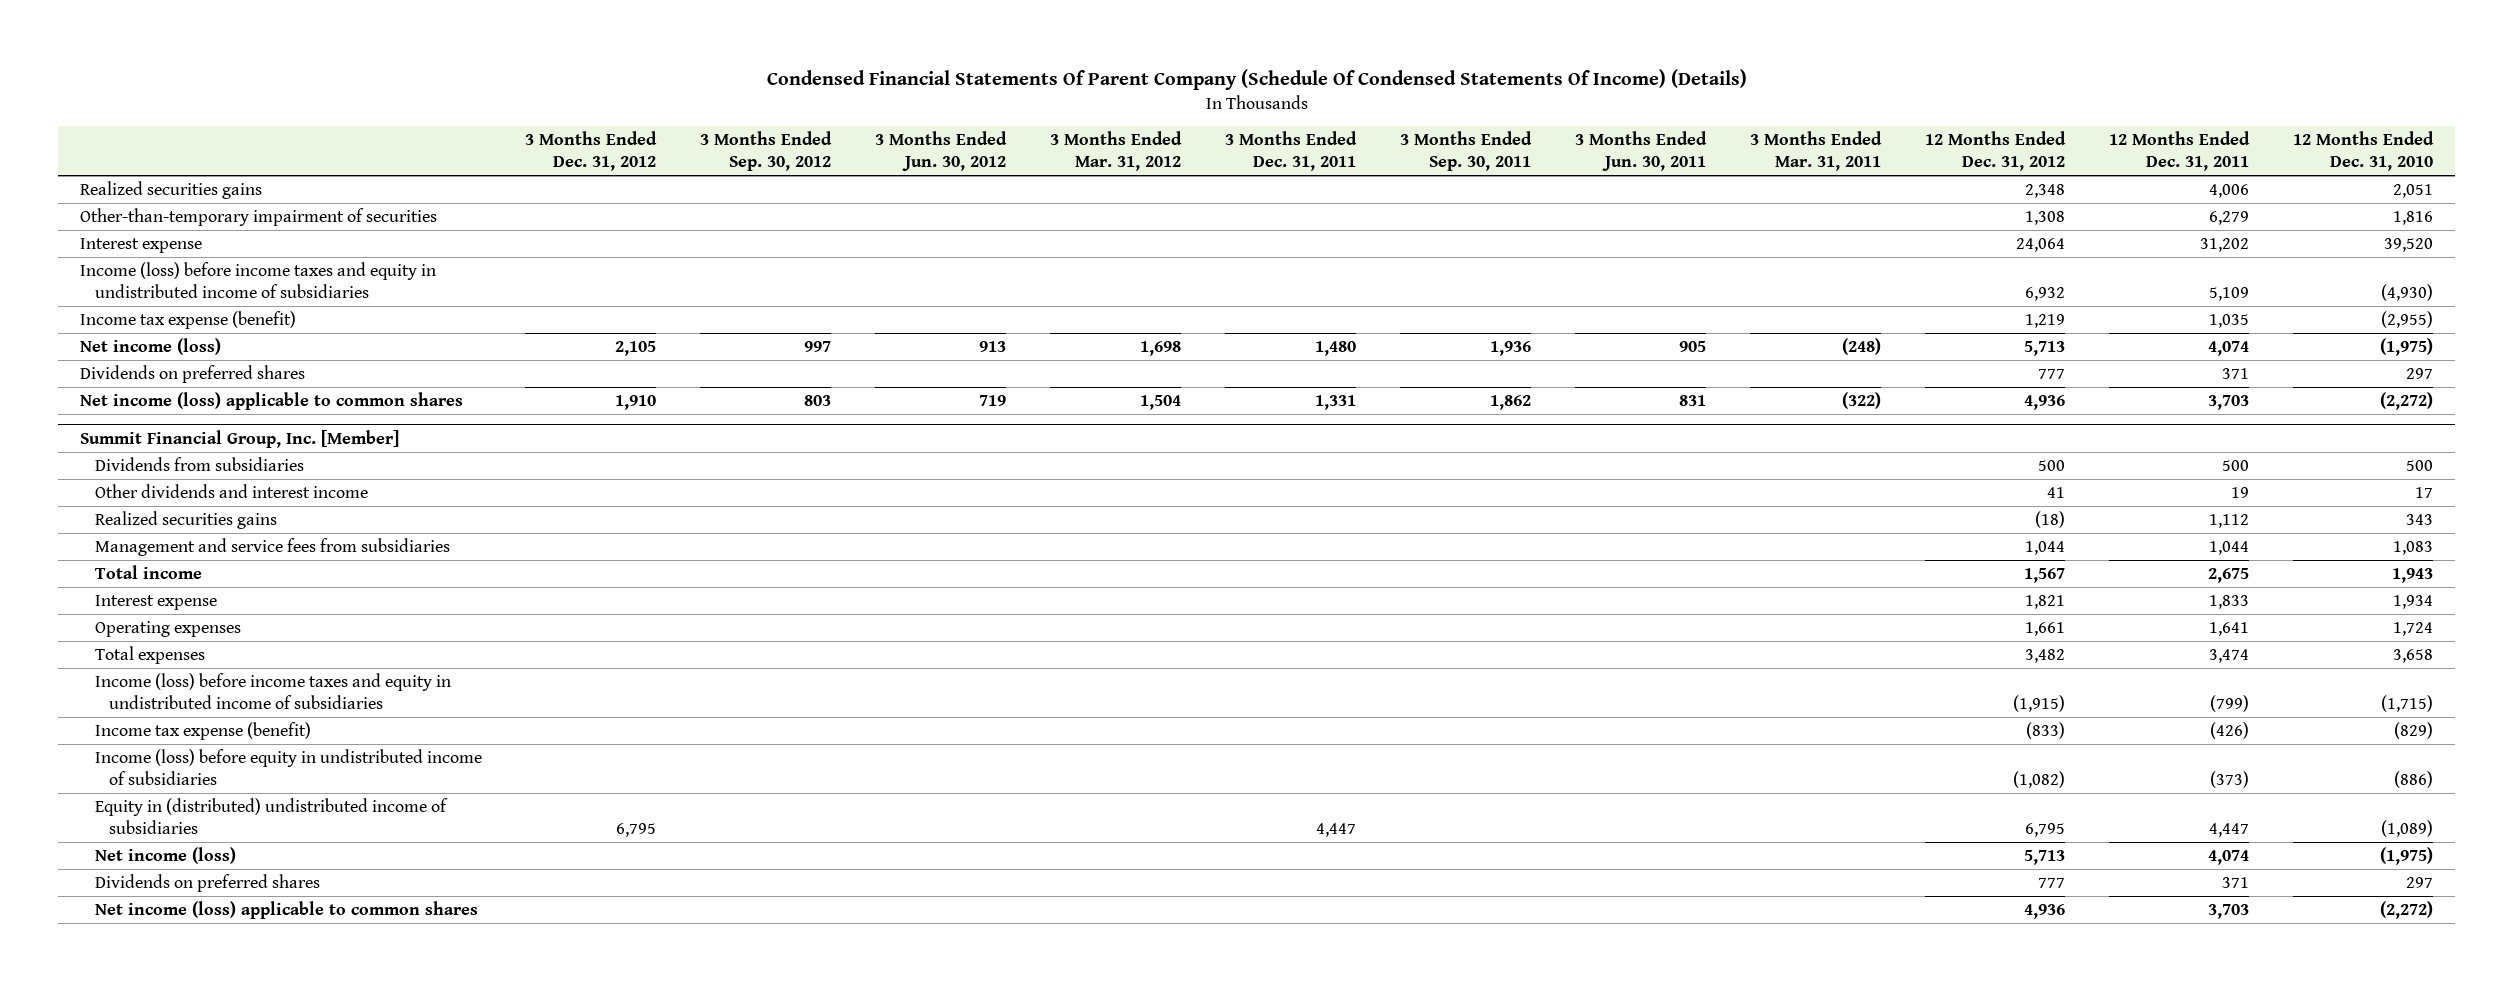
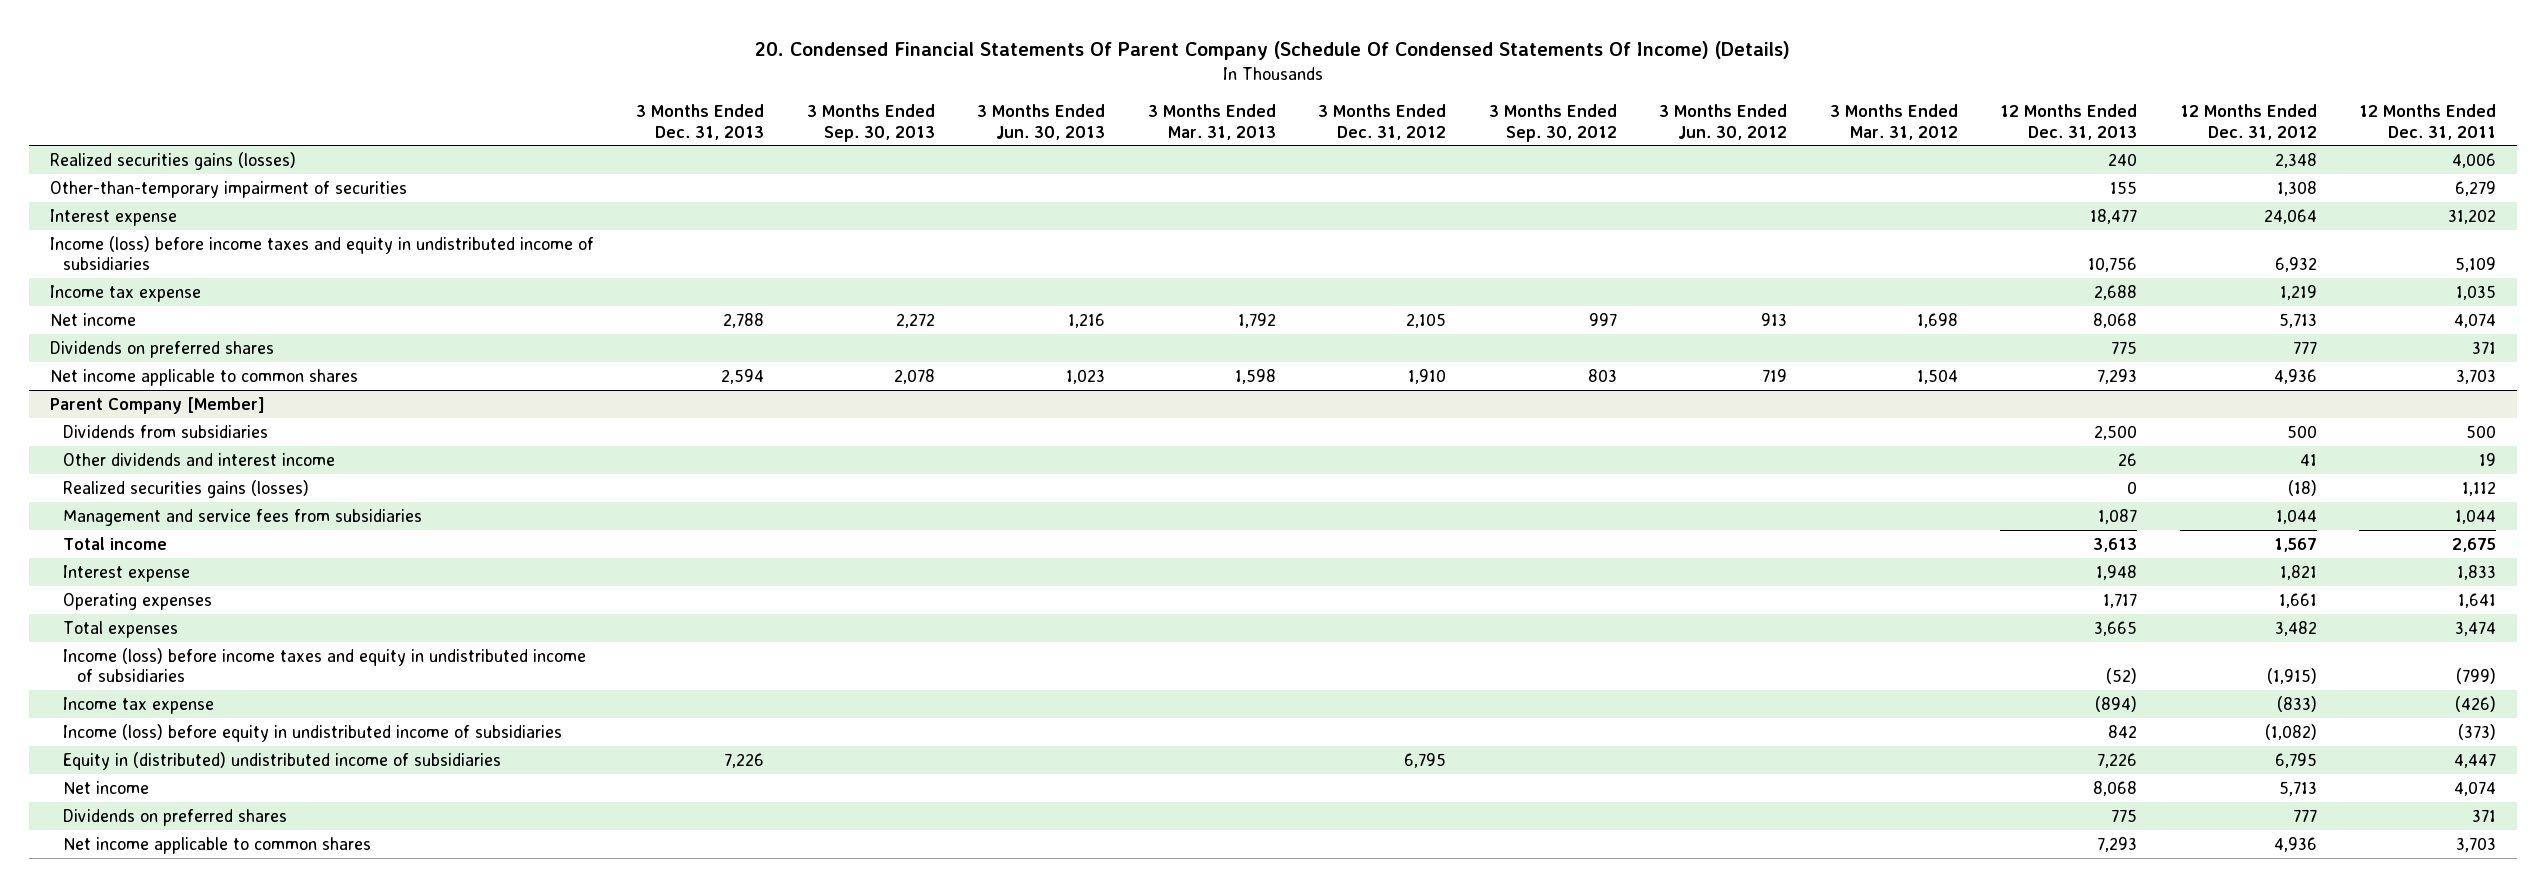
- Condensed Financial Statements Of Parent Company (Schedule Of Condensed Statements Of Income) (Details)
+ 20. Condensed Financial Statements Of Parent Company (Schedule Of Condensed Statements Of Income) (Details)
- | 3 Months Ended Dec. 31, 2012 | 3 Months Ended Sep. 30, 2012 | 3 Months Ended Jun. 30, 2012 | 3 Months Ended Mar. 31, 2012 | 3 Months Ended Dec. 31, 2011 | 3 Months Ended Sep. 30, 2011 | 3 Months Ended Jun. 30, 2011 | 3 Months Ended Mar. 31, 2011 | 12 Months Ended Dec. 31, 2012 | 12 Months Ended Dec. 31, 2011 | 12 Months Ended Dec. 31, 2010
+ | 3 Months Ended Dec. 31, 2013 | 3 Months Ended Sep. 30, 2013 | 3 Months Ended Jun. 30, 2013 | 3 Months Ended Mar. 31, 2013 | 3 Months Ended Dec. 31, 2012 | 3 Months Ended Sep. 30, 2012 | 3 Months Ended Jun. 30, 2012 | 3 Months Ended Mar. 31, 2012 | 12 Months Ended Dec. 31, 2013 | 12 Months Ended Dec. 31, 2012 | 12 Months Ended Dec. 31, 2011
- Realized securities gains | | | | | | | | | 2,348 | 4,006 | 2,051
+ Realized securities gains (losses) | | | | | | | | | 240 | 2,348 | 4,006
- Income tax expense (benefit) | | | | | | | | | 1,219 | 1,035 | (2,955)
- Net income (loss) | 2,105 | 997 | 913 | 1,698 | 1,480 | 1,936 | 905 | (248) | 5,713 | 4,074 | (1,975)
+ Income tax expense | | | | | | | | | 2,688 | 1,219 | 1,035
+ Net income | 2,788 | 2,272 | 1,216 | 1,792 | 2,105 | 997 | 913 | 1,698 | 8,068 | 5,713 | 4,074
- Net income (loss) applicable to common shares | 1,910 | 803 | 719 | 1,504 | 1,331 | 1,862 | 831 | (322) | 4,936 | 3,703 | (2,272)
- Summit Financial Group, Inc. [Member]
+ Net income applicable to common shares | 2,594 | 2,078 | 1,023 | 1,598 | 1,910 | 803 | 719 | 1,504 | 7,293 | 4,936 | 3,703
+ Parent Company [Member]
- Realized securities gains | | | | | | | | | (18) | 1,112 | 343
+ Realized securities gains (losses) | | | | | | | | | 0 | (18) | 1,112
- Income tax expense (benefit) | | | | | | | | | (833) | (426) | (829)
+ Income tax expense | | | | | | | | | (894) | (833) | (426)
- Net income (loss) | | | | | | | | | 5,713 | 4,074 | (1,975)
+ Net income | | | | | | | | | 8,068 | 5,713 | 4,074
- Net income (loss) applicable to common shares | | | | | | | | | 4,936 | 3,703 | (2,272)
+ Net income applicable to common shares | | | | | | | | | 7,293 | 4,936 | 3,703

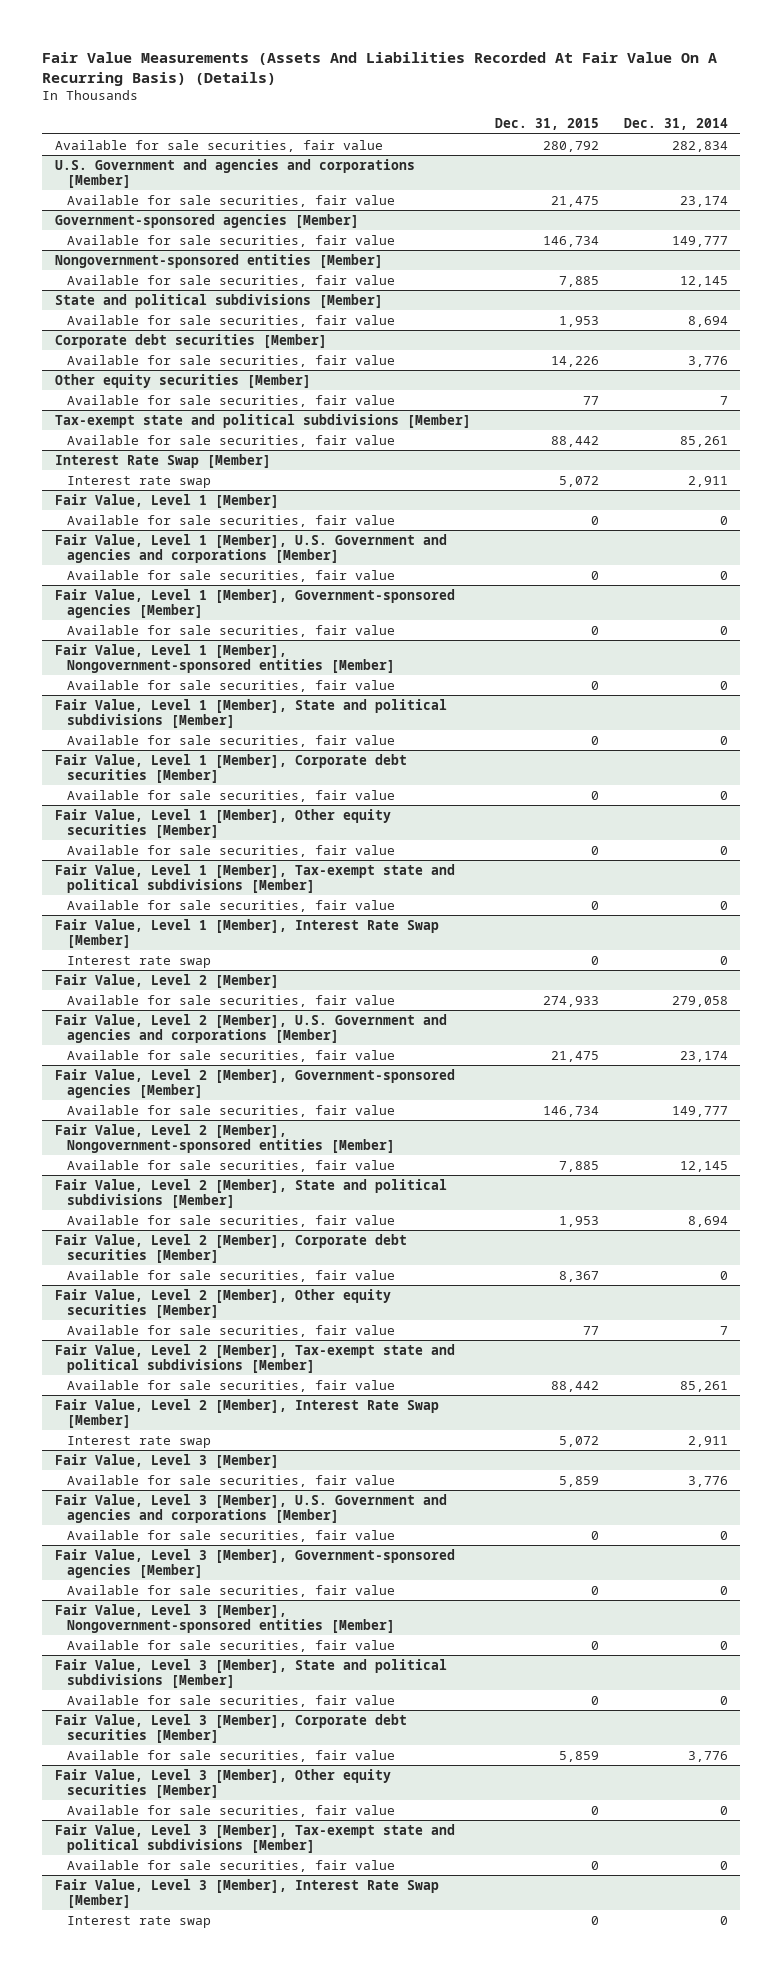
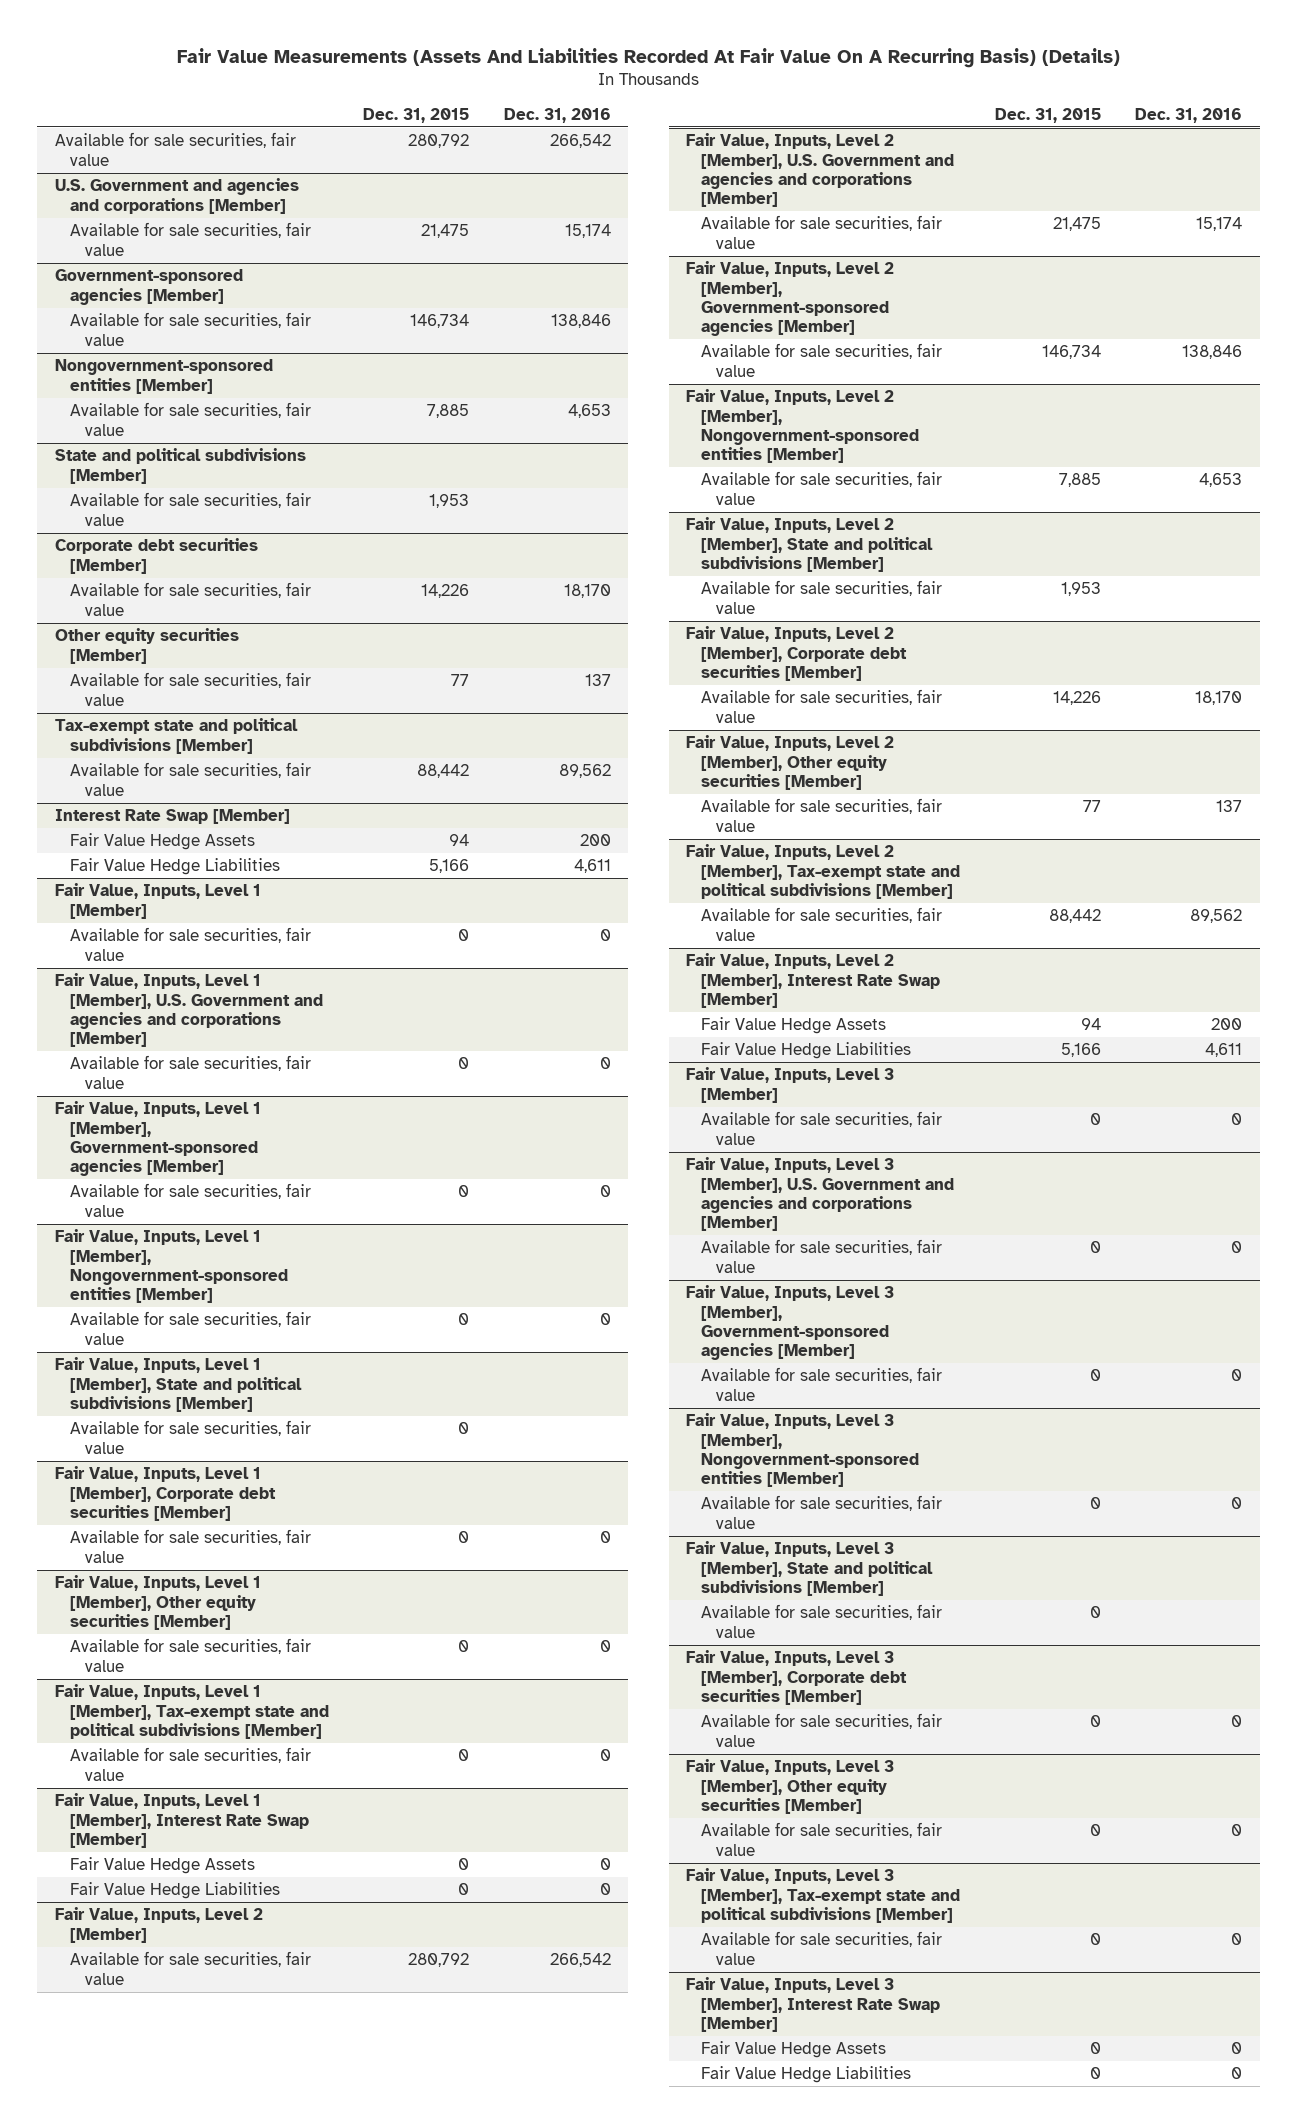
- | Dec. 31, 2015 | Dec. 31, 2014
+ | Dec. 31, 2015 | Dec. 31, 2016
@ Interest Rate Swap [Member]
- Interest rate swap | 5,072 | 2,911
- Fair Value, Level 1 [Member]
@ Interest Rate Swap [Member]
+ Fair Value Hedge Assets | 94 | 200
+ Fair Value Hedge Liabilities | 5,166 | 4,611
+ Fair Value, Inputs, Level 1 [Member]
- Fair Value, Level 1 [Member], U.S. Government and agencies and corporations [Member]
+ Fair Value, Inputs, Level 1 [Member], U.S. Government and agencies and corporations [Member]
- Fair Value, Level 1 [Member], Government-sponsored agencies [Member]
+ Fair Value, Inputs, Level 1 [Member], Government-sponsored agencies [Member]
- Fair Value, Level 1 [Member], Nongovernment-sponsored entities [Member]
+ Fair Value, Inputs, Level 1 [Member], Nongovernment-sponsored entities [Member]
- Fair Value, Level 1 [Member], State and political subdivisions [Member]
+ Fair Value, Inputs, Level 1 [Member], State and political subdivisions [Member]
- Fair Value, Level 1 [Member], Corporate debt securities [Member]
+ Fair Value, Inputs, Level 1 [Member], Corporate debt securities [Member]
- Fair Value, Level 1 [Member], Other equity securities [Member]
+ Fair Value, Inputs, Level 1 [Member], Other equity securities [Member]
- Fair Value, Level 1 [Member], Tax-exempt state and political subdivisions [Member]
+ Fair Value, Inputs, Level 1 [Member], Tax-exempt state and political subdivisions [Member]
- Fair Value, Level 1 [Member], Interest Rate Swap [Member]
- Interest rate swap | 0 | 0
- Fair Value, Level 2 [Member]
- Available for sale securities, fair value | 274,933 | 279,058
- Fair Value, Level 2 [Member], U.S. Government and agencies and corporations [Member]
+ Fair Value, Inputs, Level 1 [Member], Interest Rate Swap [Member]
+ Fair Value Hedge Assets | 0 | 0
+ Fair Value Hedge Liabilities | 0 | 0
+ Fair Value, Inputs, Level 2 [Member]
+ Available for sale securities, fair value | 280,792 | 266,542
+ Fair Value, Inputs, Level 2 [Member], U.S. Government and agencies and corporations [Member]
- Fair Value, Level 2 [Member], Government-sponsored agencies [Member]
+ Fair Value, Inputs, Level 2 [Member], Government-sponsored agencies [Member]
- Fair Value, Level 2 [Member], Nongovernment-sponsored entities [Member]
+ Fair Value, Inputs, Level 2 [Member], Nongovernment-sponsored entities [Member]
- Fair Value, Level 2 [Member], State and political subdivisions [Member]
+ Fair Value, Inputs, Level 2 [Member], State and political subdivisions [Member]
- Fair Value, Level 2 [Member], Corporate debt securities [Member]
- Available for sale securities, fair value | 8,367 | 0
- Fair Value, Level 2 [Member], Other equity securities [Member]
+ Fair Value, Inputs, Level 2 [Member], Corporate debt securities [Member]
+ Available for sale securities, fair value | 14,226 | 18,170
+ Fair Value, Inputs, Level 2 [Member], Other equity securities [Member]
- Fair Value, Level 2 [Member], Tax-exempt state and political subdivisions [Member]
+ Fair Value, Inputs, Level 2 [Member], Tax-exempt state and political subdivisions [Member]
- Fair Value, Level 2 [Member], Interest Rate Swap [Member]
- Interest rate swap | 5,072 | 2,911
- Fair Value, Level 3 [Member]
- Available for sale securities, fair value | 5,859 | 3,776
- Fair Value, Level 3 [Member], U.S. Government and agencies and corporations [Member]
+ Fair Value, Inputs, Level 2 [Member], Interest Rate Swap [Member]
+ Fair Value Hedge Assets | 94 | 200
+ Fair Value Hedge Liabilities | 5,166 | 4,611
+ Fair Value, Inputs, Level 3 [Member]
- Fair Value, Level 3 [Member], Government-sponsored agencies [Member]
+ Fair Value, Inputs, Level 3 [Member], U.S. Government and agencies and corporations [Member]
- Fair Value, Level 3 [Member], Nongovernment-sponsored entities [Member]
+ Fair Value, Inputs, Level 3 [Member], Government-sponsored agencies [Member]
- Fair Value, Level 3 [Member], State and political subdivisions [Member]
+ Fair Value, Inputs, Level 3 [Member], Nongovernment-sponsored entities [Member]
- Fair Value, Level 3 [Member], Corporate debt securities [Member]
- Available for sale securities, fair value | 5,859 | 3,776
- Fair Value, Level 3 [Member], Other equity securities [Member]
+ Fair Value, Inputs, Level 3 [Member], State and political subdivisions [Member]
- Fair Value, Level 3 [Member], Tax-exempt state and political subdivisions [Member]
+ Fair Value, Inputs, Level 3 [Member], Corporate debt securities [Member]
- Fair Value, Level 3 [Member], Interest Rate Swap [Member]
- Interest rate swap | 0 | 0
+ Fair Value, Inputs, Level 3 [Member], Other equity securities [Member]
+ Available for sale securities, fair value | 0 | 0
+ Fair Value, Inputs, Level 3 [Member], Tax-exempt state and political subdivisions [Member]
+ Available for sale securities, fair value | 0 | 0
+ Fair Value, Inputs, Level 3 [Member], Interest Rate Swap [Member]
+ Fair Value Hedge Assets | 0 | 0
+ Fair Value Hedge Liabilities | 0 | 0

